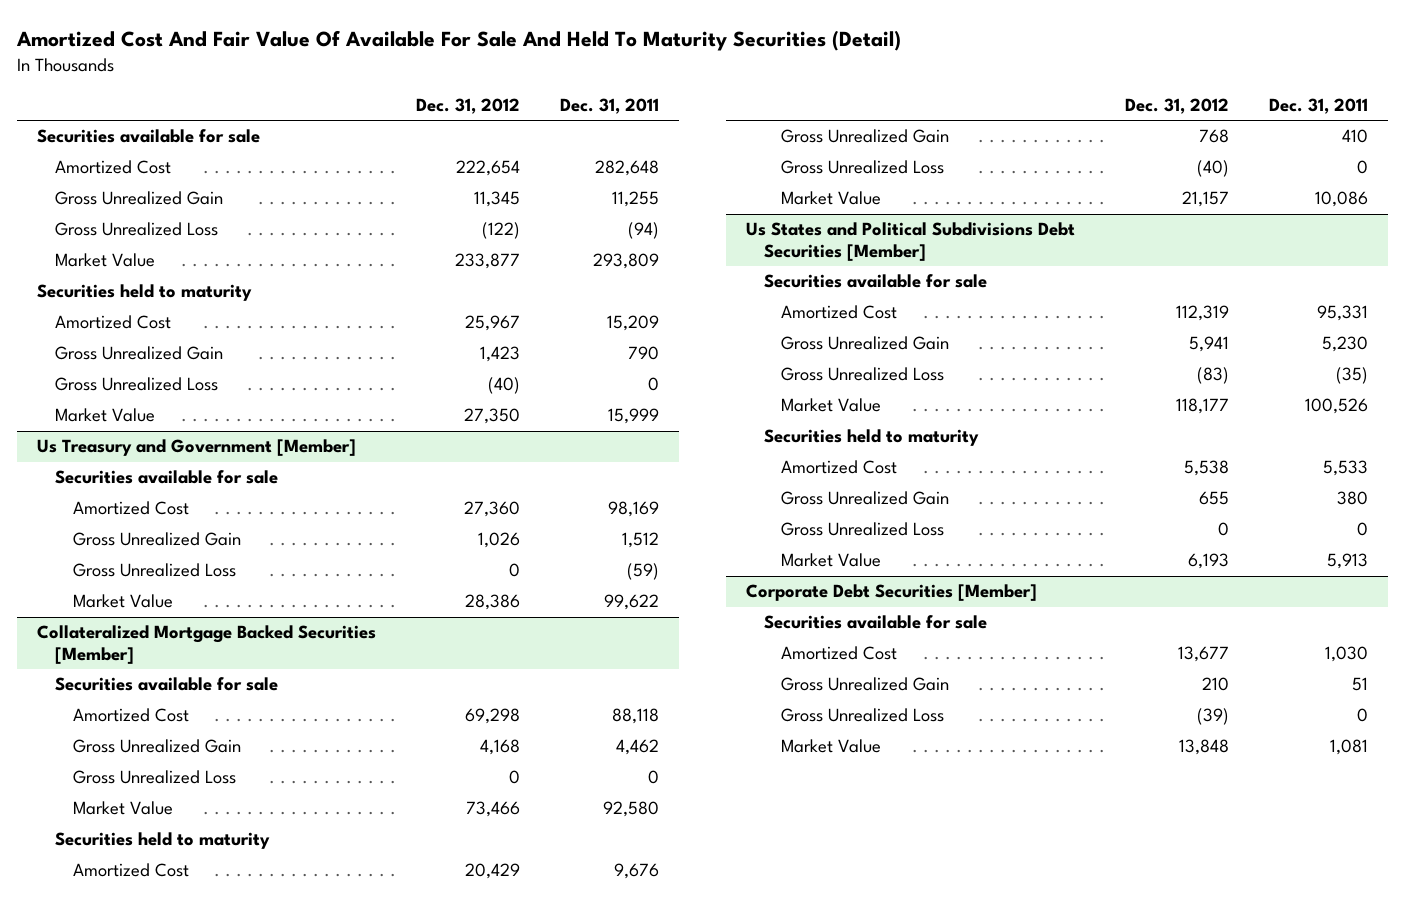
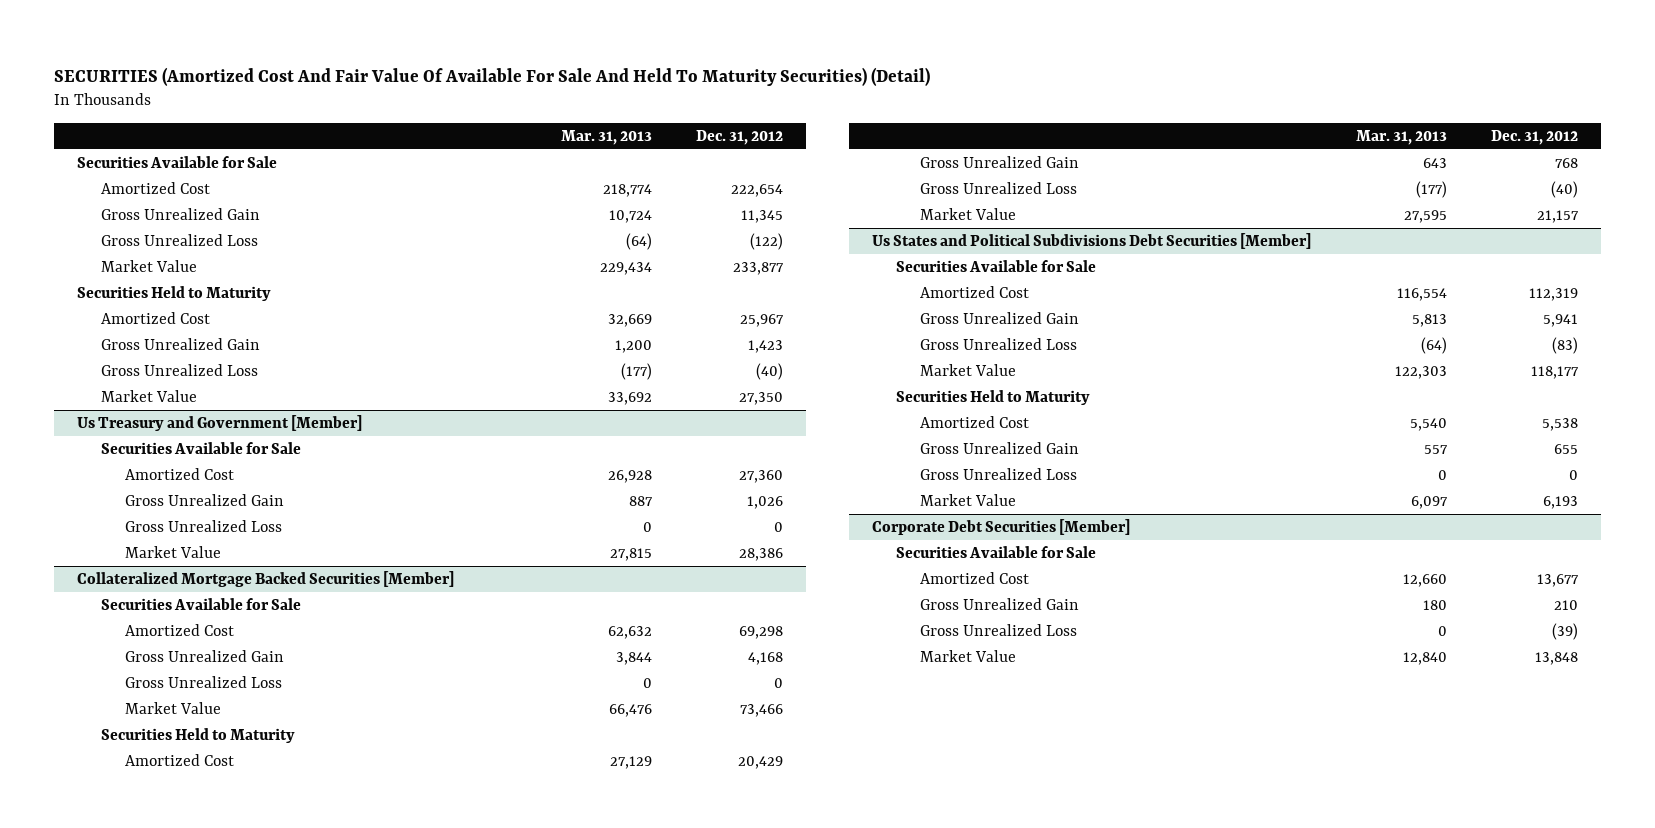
- Amortized Cost And Fair Value Of Available For Sale And Held To Maturity Securities (Detail)
+ SECURITIES (Amortized Cost And Fair Value Of Available For Sale And Held To Maturity Securities) (Detail)
- | Dec. 31, 2012 | Dec. 31, 2011
+ | Mar. 31, 2013 | Dec. 31, 2012
- Securities available for sale
+ Securities Available for Sale
- Securities held to maturity
+ Securities Held to Maturity
@ Us Treasury and Government [Member]
- Securities available for sale
+ Securities Available for Sale
@ Collateralized Mortgage Backed Securities [Member]
- Securities available for sale
+ Securities Available for Sale
- Securities held to maturity
+ Securities Held to Maturity
@ Us States and Political Subdivisions Debt Securities [Member]
- Securities available for sale
+ Securities Available for Sale
- Securities held to maturity
+ Securities Held to Maturity
@ Corporate Debt Securities [Member]
- Securities available for sale
+ Securities Available for Sale

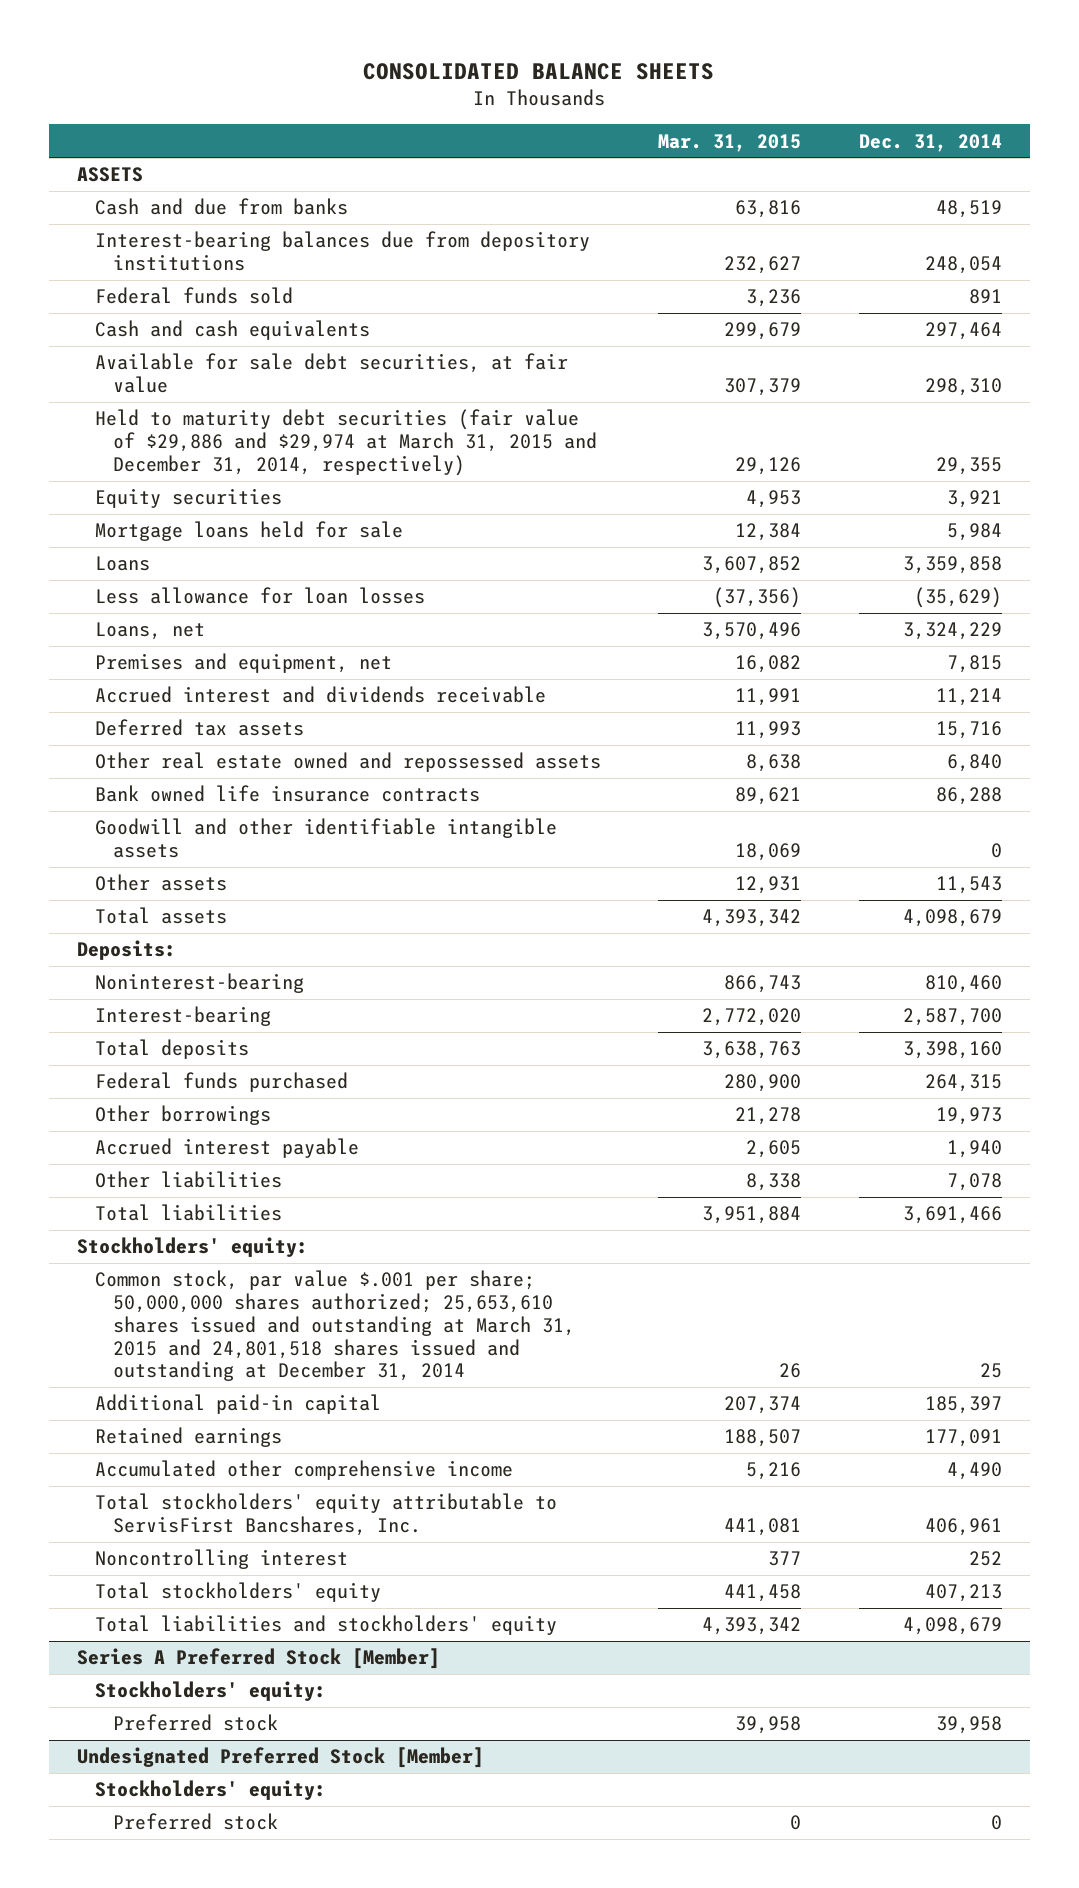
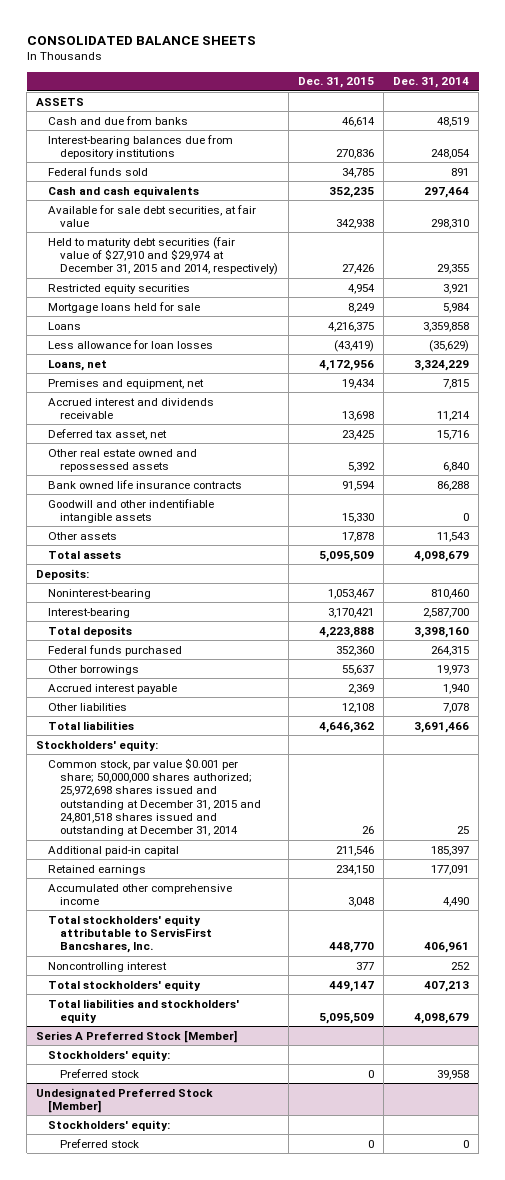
- | Mar. 31, 2015 | Dec. 31, 2014
+ | Dec. 31, 2015 | Dec. 31, 2014
- Held to maturity debt securities (fair value of $29,886 and $29,974 at March 31, 2015 and December 31, 2014, respectively) | 29,126 | 29,355
- Equity securities | 4,953 | 3,921
+ Held to maturity debt securities (fair value of $27,910 and $29,974 at December 31, 2015 and 2014, respectively) | 27,426 | 29,355
+ Restricted equity securities | 4,954 | 3,921
- Deferred tax assets | 11,993 | 15,716
+ Deferred tax asset, net | 23,425 | 15,716
- Goodwill and other identifiable intangible assets | 18,069 | 0
+ Goodwill and other indentifiable intangible assets | 15,330 | 0
- Common stock, par value $.001 per share; 50,000,000 shares authorized; 25,653,610 shares issued and outstanding at March 31, 2015 and 24,801,518 shares issued and outstanding at December 31, 2014 | 26 | 25
+ Common stock, par value $0.001 per share; 50,000,000 shares authorized; 25,972,698 shares issued and outstanding at December 31, 2015 and 24,801,518 shares issued and outstanding at December 31, 2014 | 26 | 25

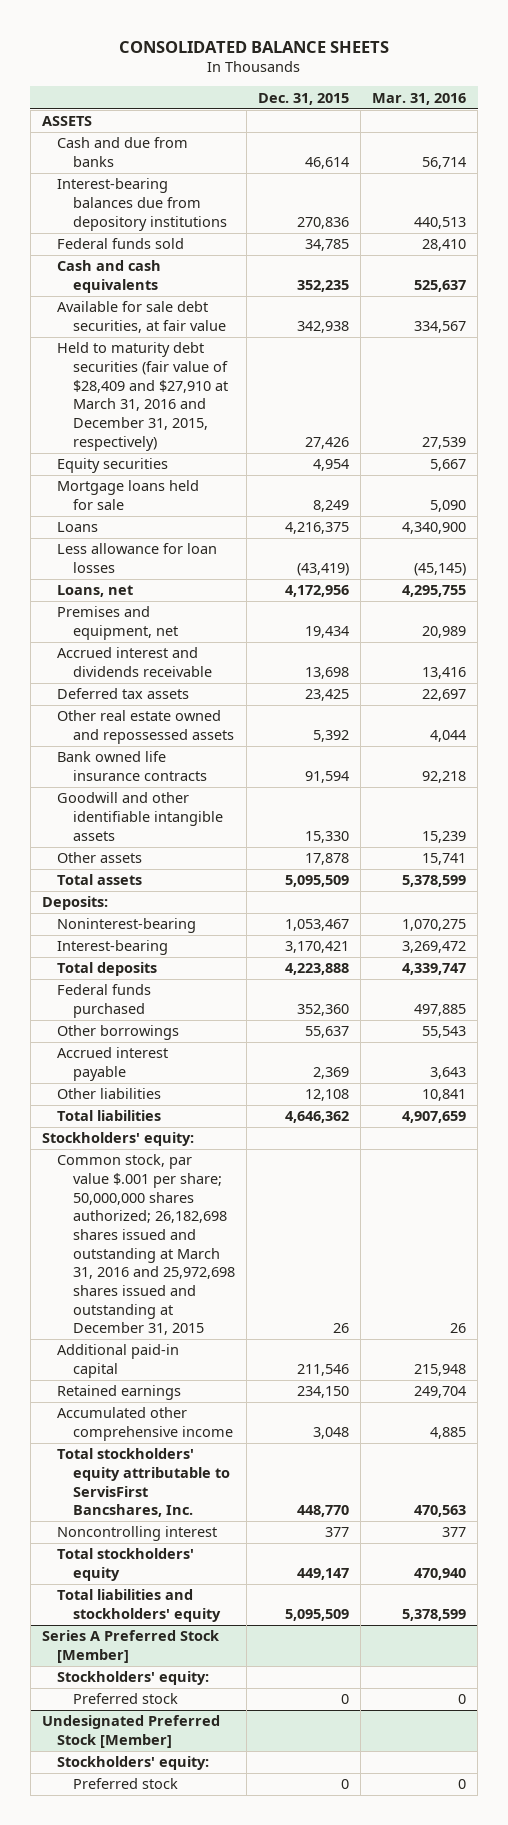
- | Dec. 31, 2015 | Dec. 31, 2014
+ | Dec. 31, 2015 | Mar. 31, 2016
- Held to maturity debt securities (fair value of $27,910 and $29,974 at December 31, 2015 and 2014, respectively) | 27,426 | 29,355
- Restricted equity securities | 4,954 | 3,921
+ Held to maturity debt securities (fair value of $28,409 and $27,910 at March 31, 2016 and December 31, 2015, respectively) | 27,426 | 27,539
+ Equity securities | 4,954 | 5,667
- Deferred tax asset, net | 23,425 | 15,716
+ Deferred tax assets | 23,425 | 22,697
- Goodwill and other indentifiable intangible assets | 15,330 | 0
+ Goodwill and other identifiable intangible assets | 15,330 | 15,239
- Common stock, par value $0.001 per share; 50,000,000 shares authorized; 25,972,698 shares issued and outstanding at December 31, 2015 and 24,801,518 shares issued and outstanding at December 31, 2014 | 26 | 25
+ Common stock, par value $.001 per share; 50,000,000 shares authorized; 26,182,698 shares issued and outstanding at March 31, 2016 and 25,972,698 shares issued and outstanding at December 31, 2015 | 26 | 26

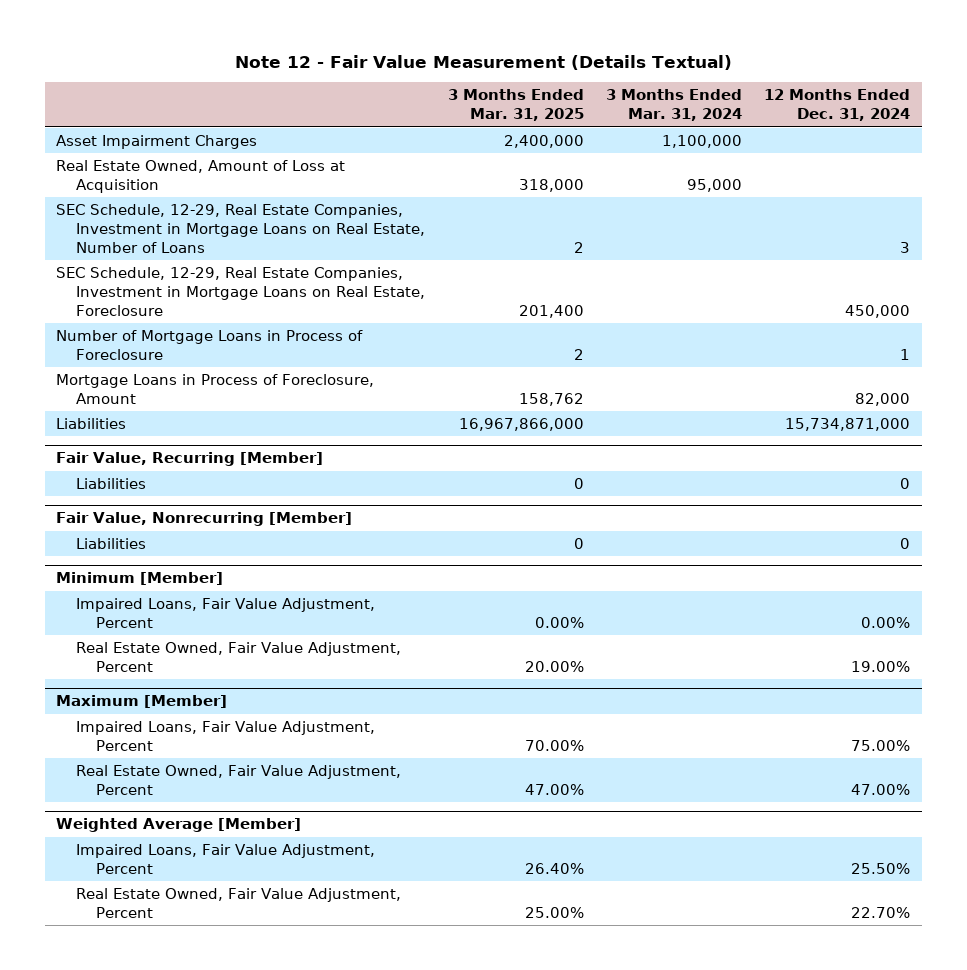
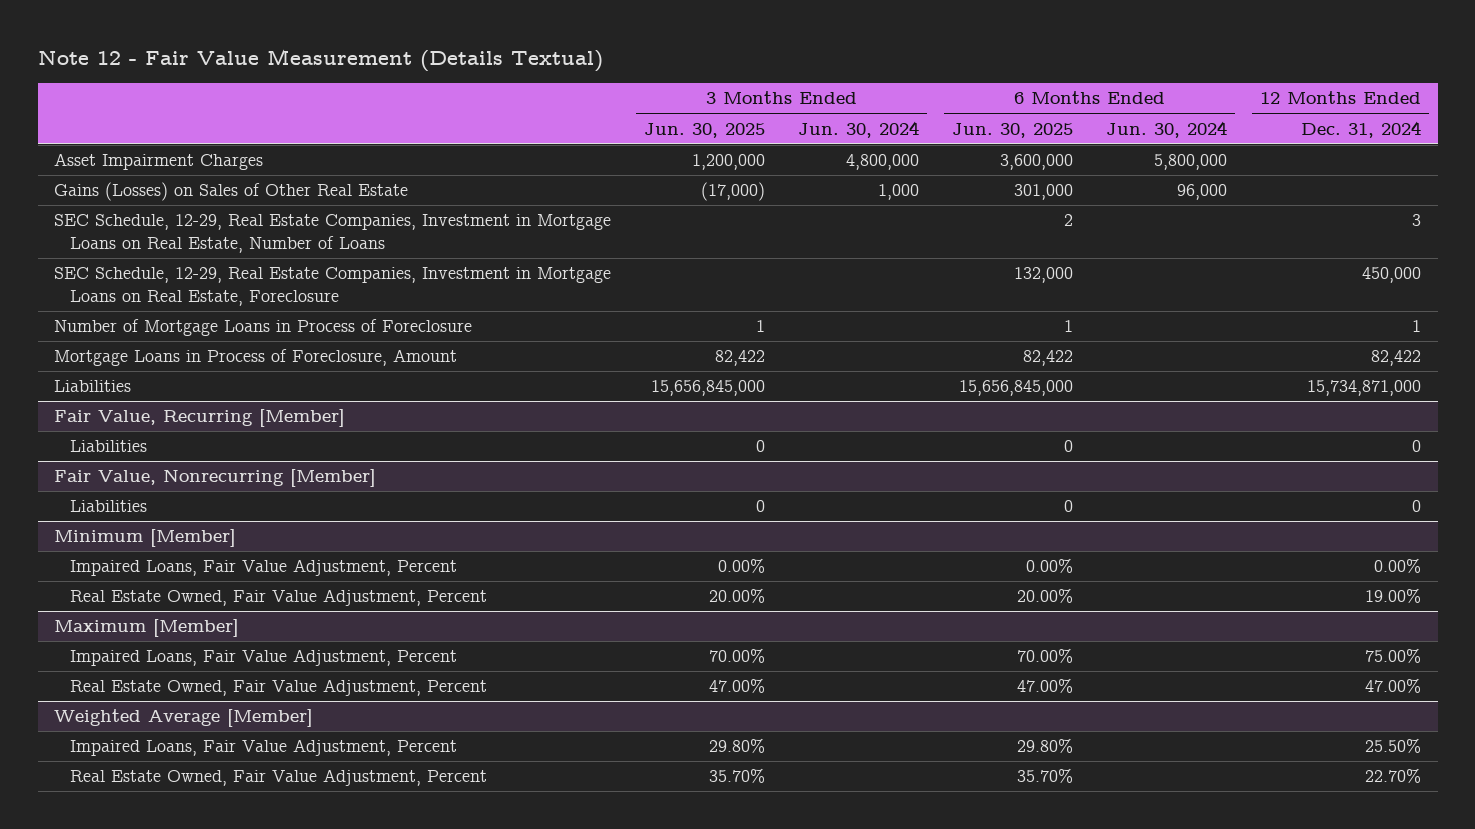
- | 3 Months Ended Mar. 31, 2025 | 3 Months Ended Mar. 31, 2024 | 12 Months Ended Dec. 31, 2024
+ | 3 Months Ended Jun. 30, 2025 | 3 Months Ended Jun. 30, 2024 | 6 Months Ended Jun. 30, 2025 | 6 Months Ended Jun. 30, 2024 | 12 Months Ended Dec. 31, 2024
- Real Estate Owned, Amount of Loss at Acquisition | 318,000 | 95,000 |
+ Gains (Losses) on Sales of Other Real Estate | (17,000) | 1,000 | 301,000 | 96,000 |
- Mortgage Loans in Process of Foreclosure, Amount | 158,762 | | 82,000
+ Mortgage Loans in Process of Foreclosure, Amount | 82,422 | | 82,422 | | 82,422

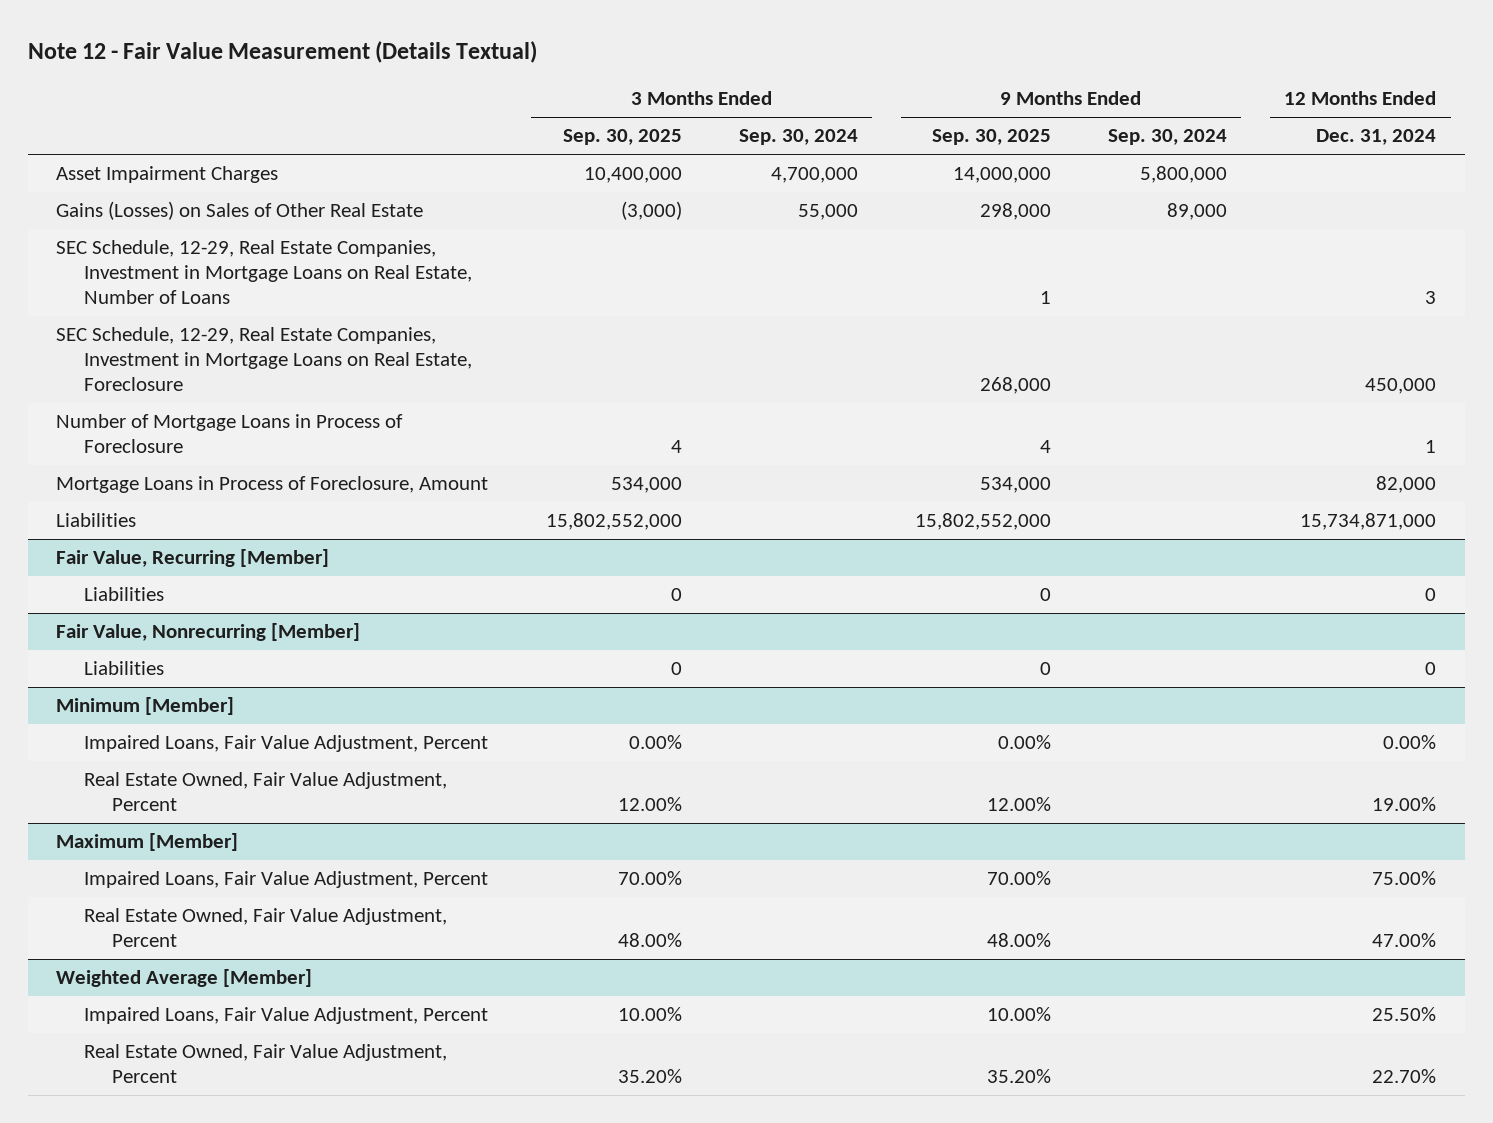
- | 3 Months Ended Jun. 30, 2025 | 3 Months Ended Jun. 30, 2024 | 6 Months Ended Jun. 30, 2025 | 6 Months Ended Jun. 30, 2024 | 12 Months Ended Dec. 31, 2024
+ | 3 Months Ended Sep. 30, 2025 | 3 Months Ended Sep. 30, 2024 | 9 Months Ended Sep. 30, 2025 | 9 Months Ended Sep. 30, 2024 | 12 Months Ended Dec. 31, 2024
- Mortgage Loans in Process of Foreclosure, Amount | 82,422 | | 82,422 | | 82,422
+ Mortgage Loans in Process of Foreclosure, Amount | 534,000 | | 534,000 | | 82,000

